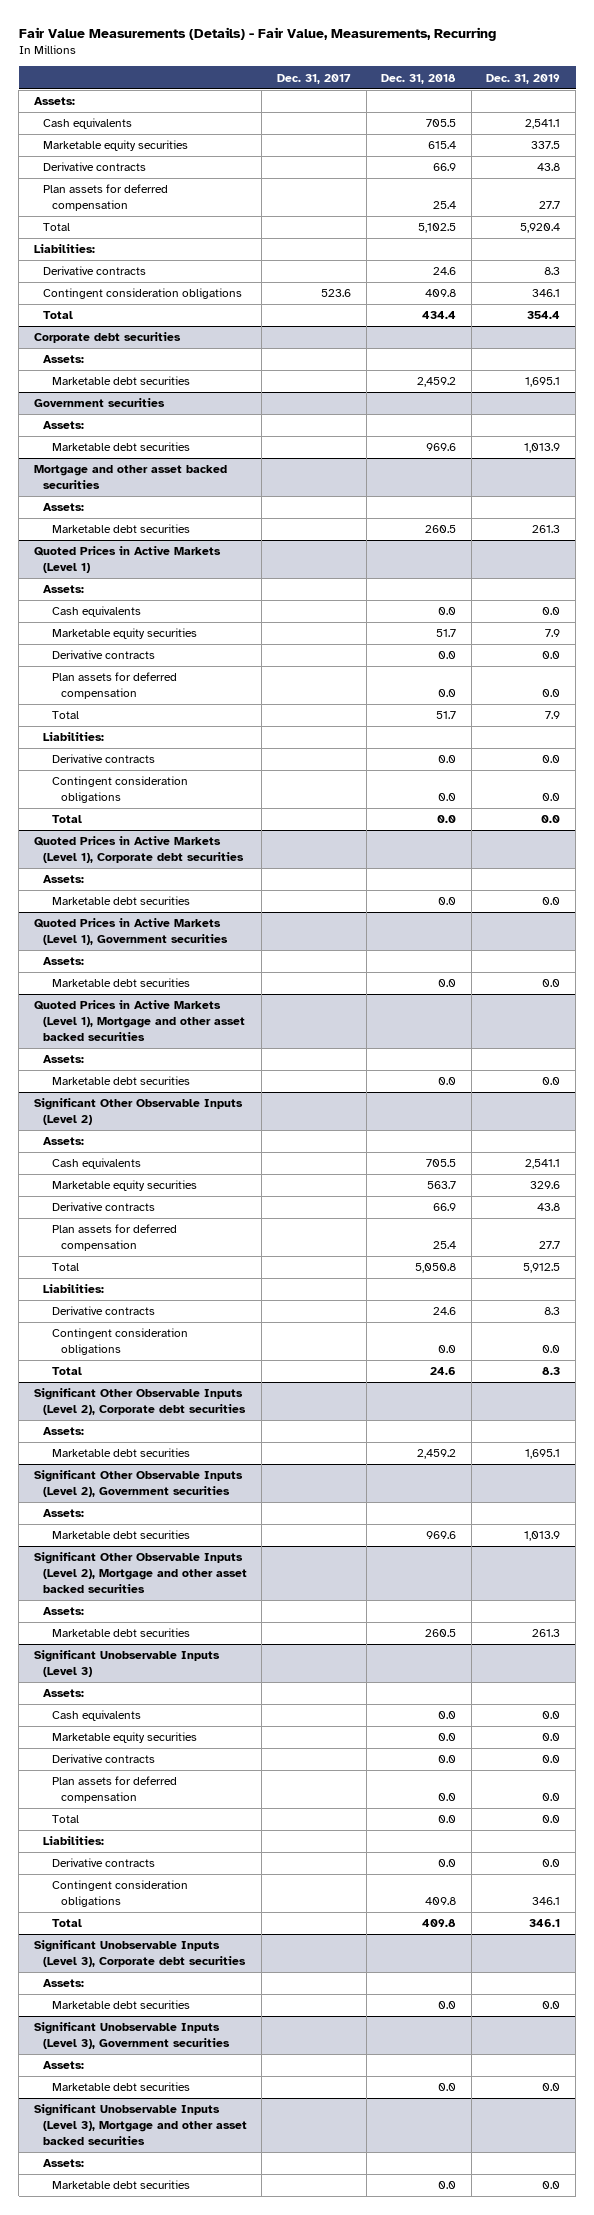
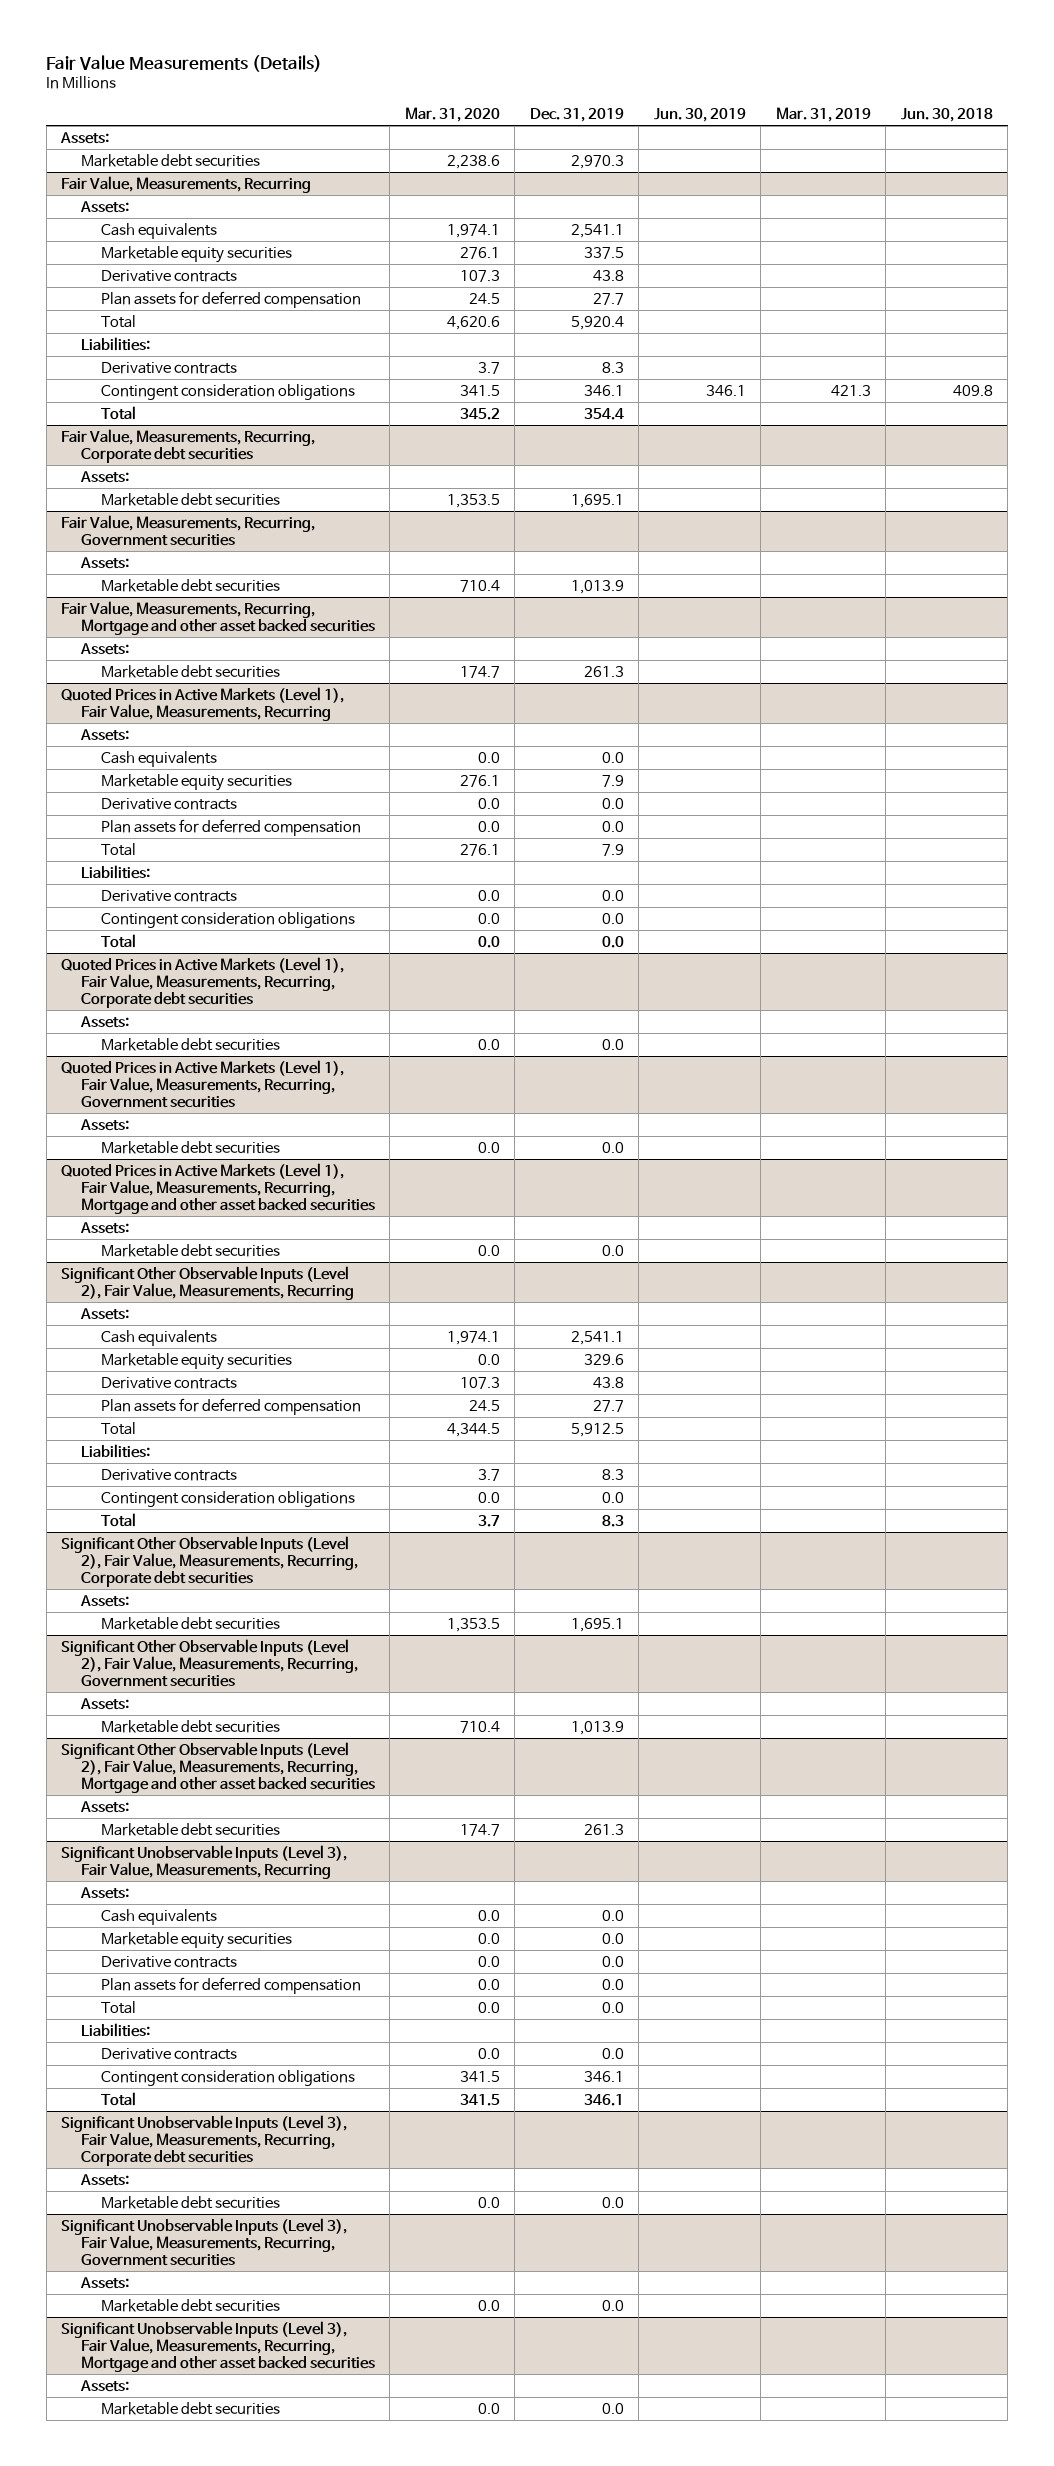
- Fair Value Measurements (Details) - Fair Value, Measurements, Recurring
+ Fair Value Measurements (Details)
- | Dec. 31, 2017 | Dec. 31, 2018 | Dec. 31, 2019
+ | Mar. 31, 2020 | Dec. 31, 2019 | Jun. 30, 2019 | Mar. 31, 2019 | Jun. 30, 2018
+ Marketable debt securities | 2,238.6 | 2,970.3 | | |
+ Fair Value, Measurements, Recurring
+ Assets:
- Corporate debt securities
+ Fair Value, Measurements, Recurring, Corporate debt securities
- Government securities
+ Fair Value, Measurements, Recurring, Government securities
- Mortgage and other asset backed securities
+ Fair Value, Measurements, Recurring, Mortgage and other asset backed securities
- Quoted Prices in Active Markets (Level 1)
+ Quoted Prices in Active Markets (Level 1), Fair Value, Measurements, Recurring
- Quoted Prices in Active Markets (Level 1), Corporate debt securities
+ Quoted Prices in Active Markets (Level 1), Fair Value, Measurements, Recurring, Corporate debt securities
- Quoted Prices in Active Markets (Level 1), Government securities
+ Quoted Prices in Active Markets (Level 1), Fair Value, Measurements, Recurring, Government securities
- Quoted Prices in Active Markets (Level 1), Mortgage and other asset backed securities
+ Quoted Prices in Active Markets (Level 1), Fair Value, Measurements, Recurring, Mortgage and other asset backed securities
- Significant Other Observable Inputs (Level 2)
+ Significant Other Observable Inputs (Level 2), Fair Value, Measurements, Recurring
- Significant Other Observable Inputs (Level 2), Corporate debt securities
+ Significant Other Observable Inputs (Level 2), Fair Value, Measurements, Recurring, Corporate debt securities
- Significant Other Observable Inputs (Level 2), Government securities
+ Significant Other Observable Inputs (Level 2), Fair Value, Measurements, Recurring, Government securities
- Significant Other Observable Inputs (Level 2), Mortgage and other asset backed securities
+ Significant Other Observable Inputs (Level 2), Fair Value, Measurements, Recurring, Mortgage and other asset backed securities
- Significant Unobservable Inputs (Level 3)
+ Significant Unobservable Inputs (Level 3), Fair Value, Measurements, Recurring
- Significant Unobservable Inputs (Level 3), Corporate debt securities
+ Significant Unobservable Inputs (Level 3), Fair Value, Measurements, Recurring, Corporate debt securities
- Significant Unobservable Inputs (Level 3), Government securities
+ Significant Unobservable Inputs (Level 3), Fair Value, Measurements, Recurring, Government securities
- Significant Unobservable Inputs (Level 3), Mortgage and other asset backed securities
+ Significant Unobservable Inputs (Level 3), Fair Value, Measurements, Recurring, Mortgage and other asset backed securities

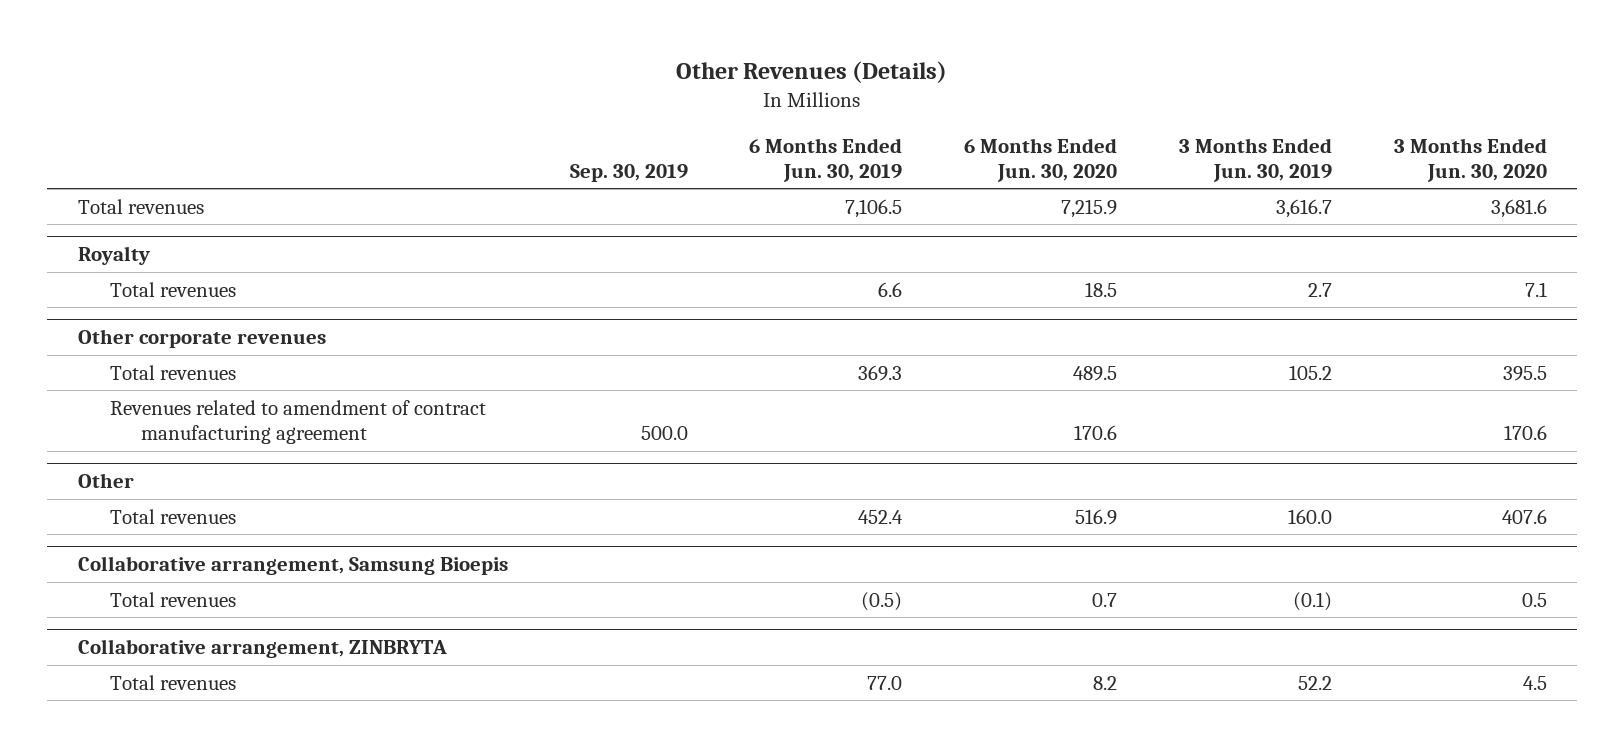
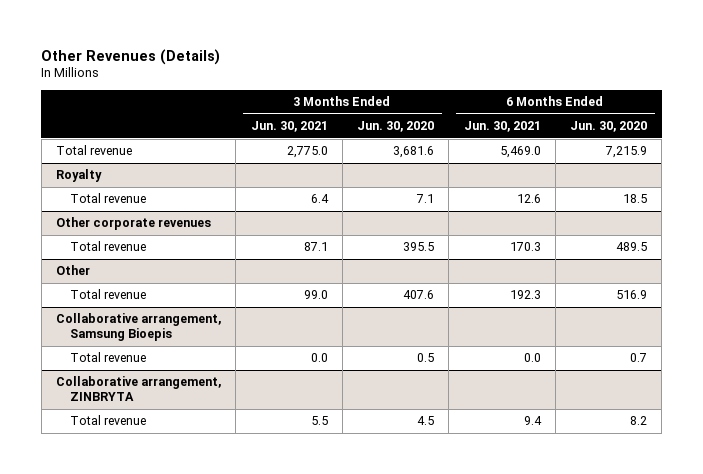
- | Sep. 30, 2019 | 6 Months Ended Jun. 30, 2019 | 6 Months Ended Jun. 30, 2020 | 3 Months Ended Jun. 30, 2019 | 3 Months Ended Jun. 30, 2020
+ | 3 Months Ended Jun. 30, 2021 | 3 Months Ended Jun. 30, 2020 | 6 Months Ended Jun. 30, 2021 | 6 Months Ended Jun. 30, 2020
- Total revenues | | 7,106.5 | 7,215.9 | 3,616.7 | 3,681.6
+ Total revenue | 2,775.0 | 3,681.6 | 5,469.0 | 7,215.9
@ Royalty
- Total revenues | | 6.6 | 18.5 | 2.7 | 7.1
+ Total revenue | 6.4 | 7.1 | 12.6 | 18.5
@ Other corporate revenues
- Total revenues | | 369.3 | 489.5 | 105.2 | 395.5
- Revenues related to amendment of contract manufacturing agreement | 500.0 | | 170.6 | | 170.6
+ Total revenue | 87.1 | 395.5 | 170.3 | 489.5
@ Other
- Total revenues | | 452.4 | 516.9 | 160.0 | 407.6
+ Total revenue | 99.0 | 407.6 | 192.3 | 516.9
@ Collaborative arrangement, Samsung Bioepis
- Total revenues | | (0.5) | 0.7 | (0.1) | 0.5
+ Total revenue | 0.0 | 0.5 | 0.0 | 0.7
@ Collaborative arrangement, ZINBRYTA
- Total revenues | | 77.0 | 8.2 | 52.2 | 4.5
+ Total revenue | 5.5 | 4.5 | 9.4 | 8.2

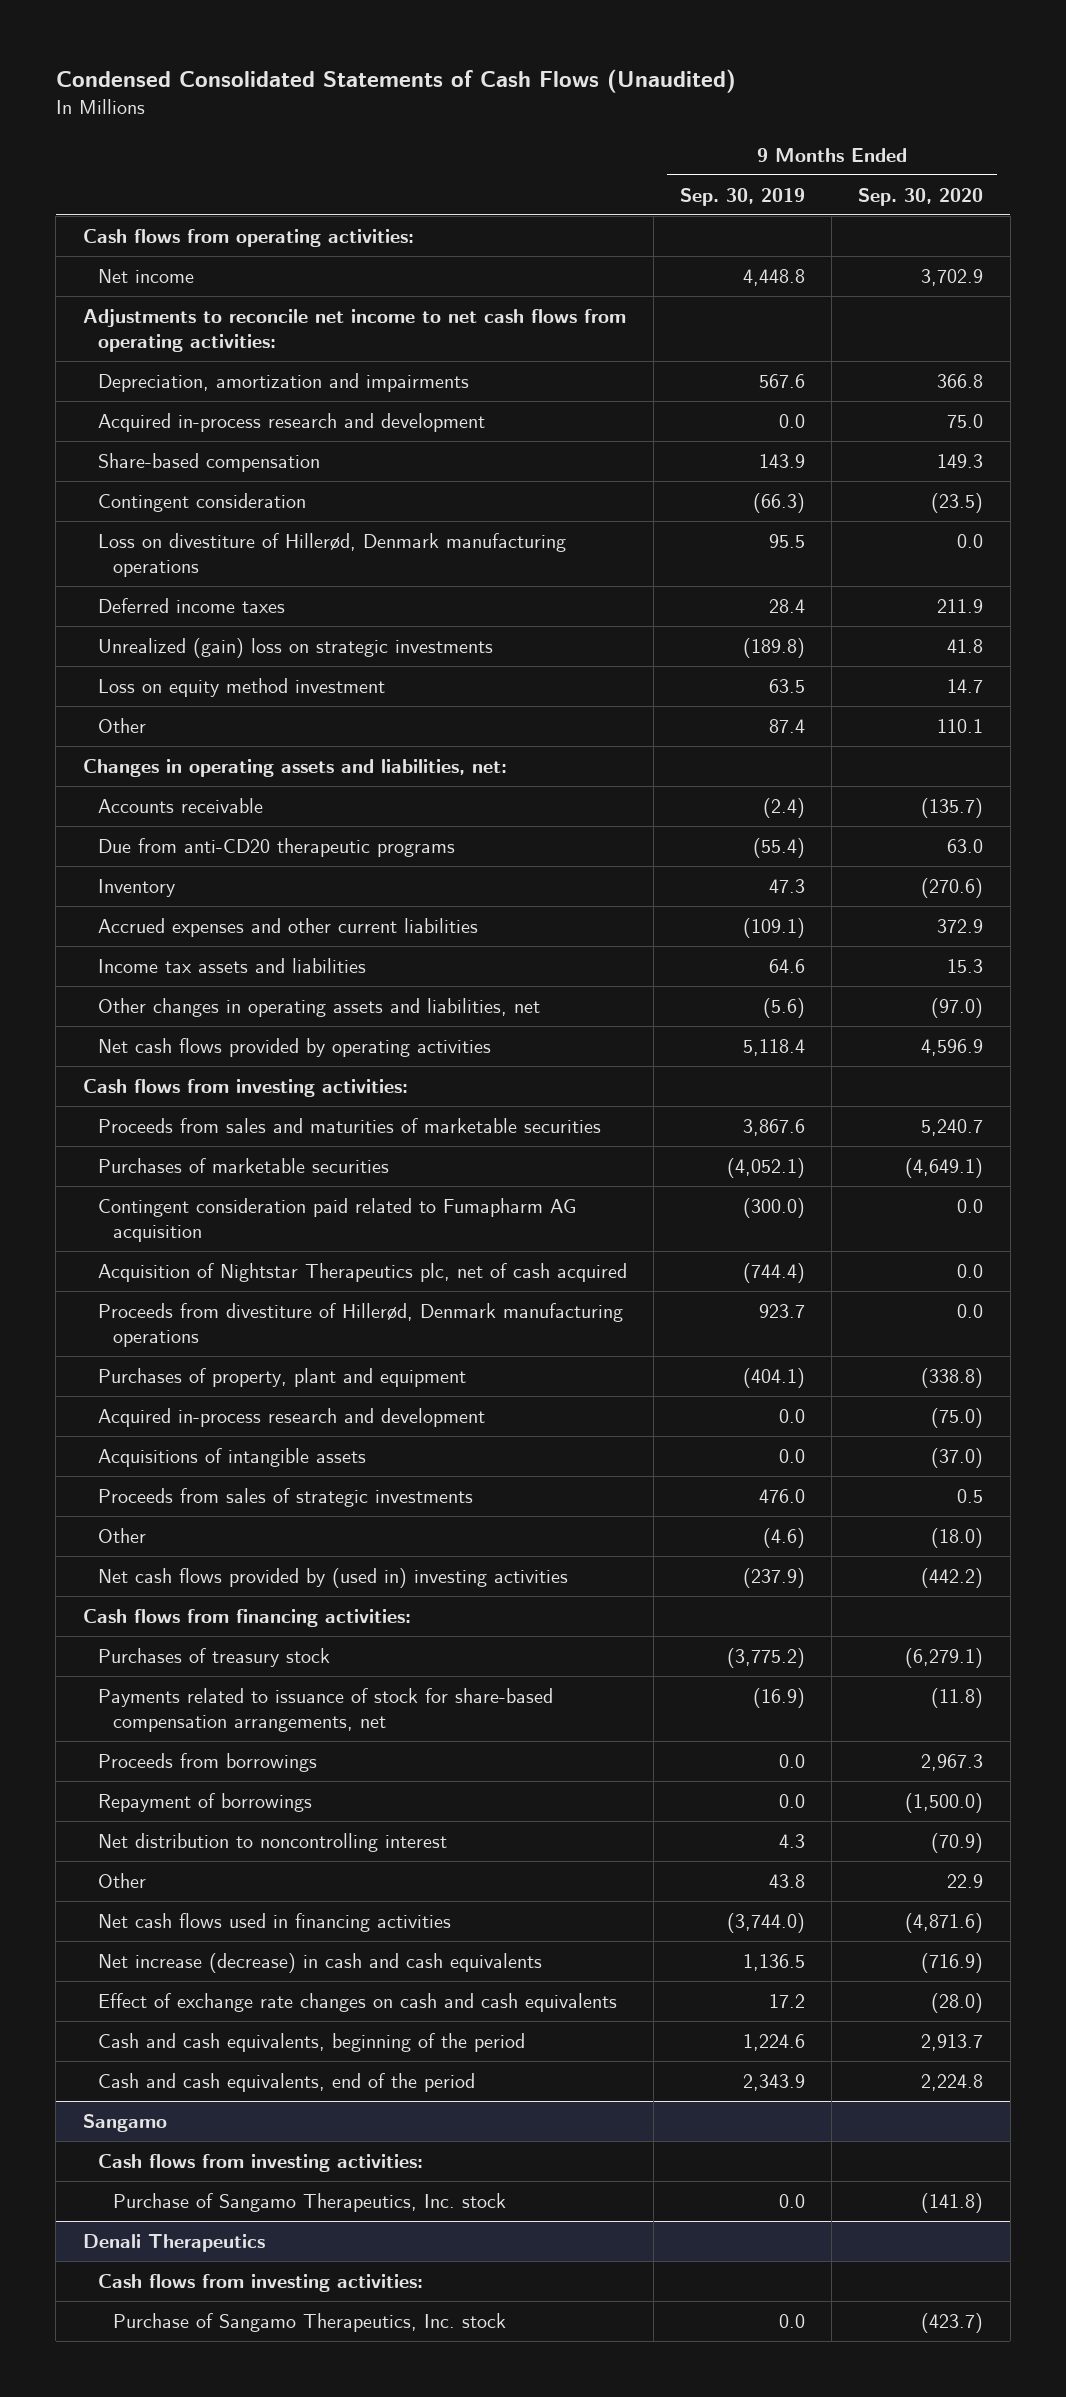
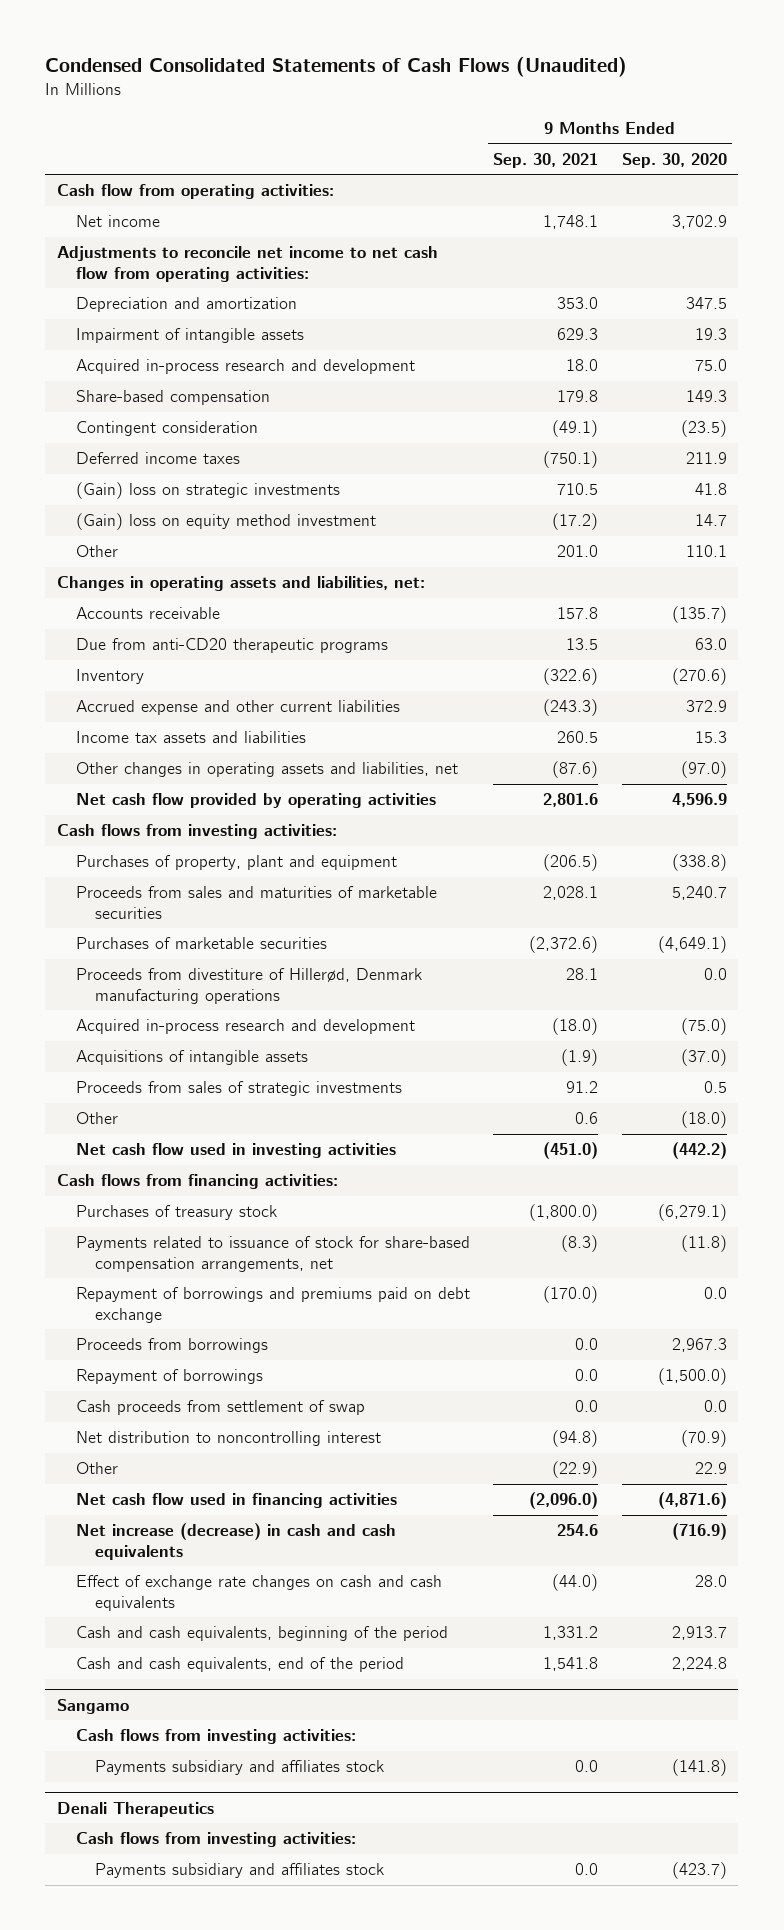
- | 9 Months Ended Sep. 30, 2019 | 9 Months Ended Sep. 30, 2020
+ | 9 Months Ended Sep. 30, 2021 | 9 Months Ended Sep. 30, 2020
- Cash flows from operating activities:
+ Cash flow from operating activities:
- Adjustments to reconcile net income to net cash flows from operating activities:
- Depreciation, amortization and impairments | 567.6 | 366.8
+ Adjustments to reconcile net income to net cash flow from operating activities:
+ Depreciation and amortization | 353.0 | 347.5
+ Impairment of intangible assets | 629.3 | 19.3
- Loss on divestiture of Hillerød, Denmark manufacturing operations | 95.5 | 0.0
- Unrealized (gain) loss on strategic investments | (189.8) | 41.8
- Loss on equity method investment | 63.5 | 14.7
+ (Gain) loss on strategic investments | 710.5 | 41.8
+ (Gain) loss on equity method investment | (17.2) | 14.7
- Accrued expenses and other current liabilities | (109.1) | 372.9
+ Accrued expense and other current liabilities | (243.3) | 372.9
- Net cash flows provided by operating activities | 5,118.4 | 4,596.9
+ Net cash flow provided by operating activities | 2,801.6 | 4,596.9
moved up: Purchases of property, plant and equipment | (206.5) | (338.8)
- Contingent consideration paid related to Fumapharm AG acquisition | (300.0) | 0.0
- Acquisition of Nightstar Therapeutics plc, net of cash acquired | (744.4) | 0.0
- Net cash flows provided by (used in) investing activities | (237.9) | (442.2)
+ Net cash flow used in investing activities | (451.0) | (442.2)
+ Repayment of borrowings and premiums paid on debt exchange | (170.0) | 0.0
+ Cash proceeds from settlement of swap | 0.0 | 0.0
- Net cash flows used in financing activities | (3,744.0) | (4,871.6)
+ Net cash flow used in financing activities | (2,096.0) | (4,871.6)
- Effect of exchange rate changes on cash and cash equivalents | 17.2 | (28.0)
+ Effect of exchange rate changes on cash and cash equivalents | (44.0) | 28.0
@ Sangamo
- Purchase of Sangamo Therapeutics, Inc. stock | 0.0 | (141.8)
+ Payments subsidiary and affiliates stock | 0.0 | (141.8)
@ Denali Therapeutics
- Purchase of Sangamo Therapeutics, Inc. stock | 0.0 | (423.7)
+ Payments subsidiary and affiliates stock | 0.0 | (423.7)

